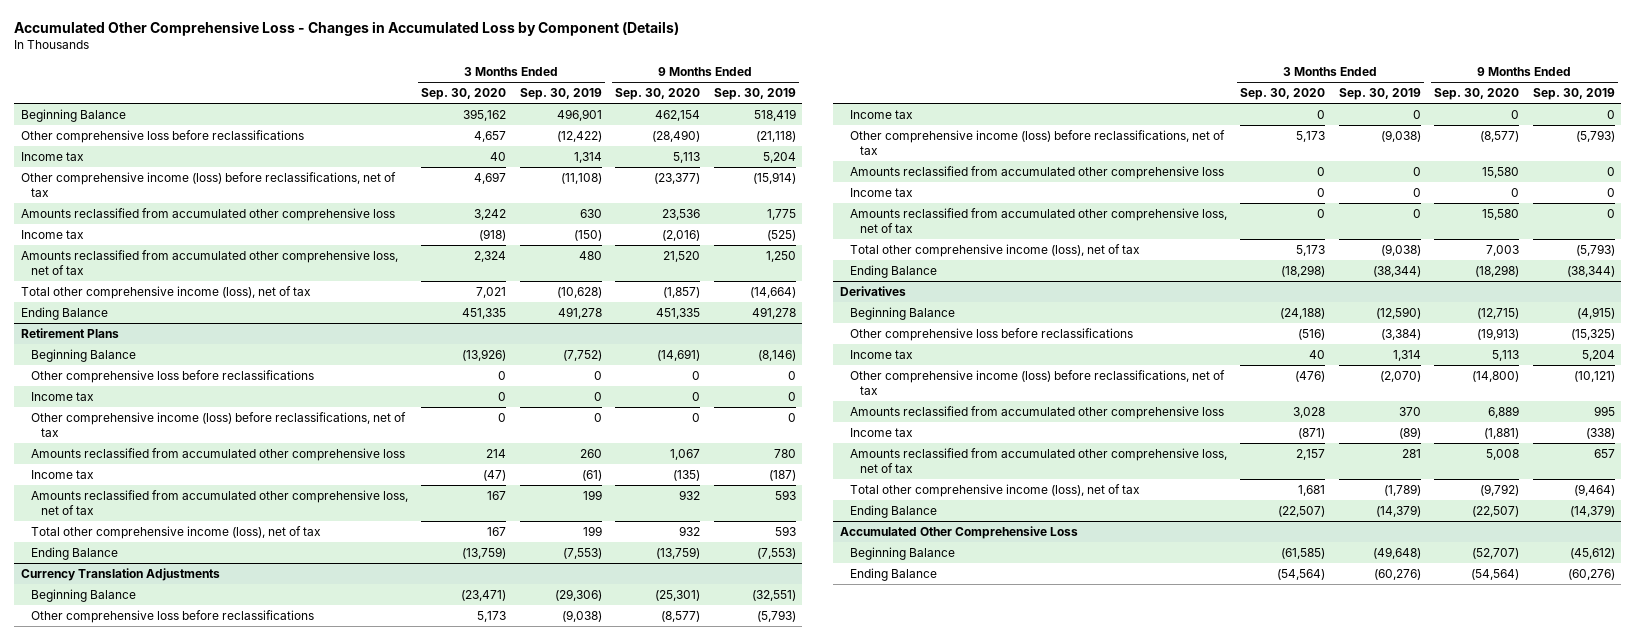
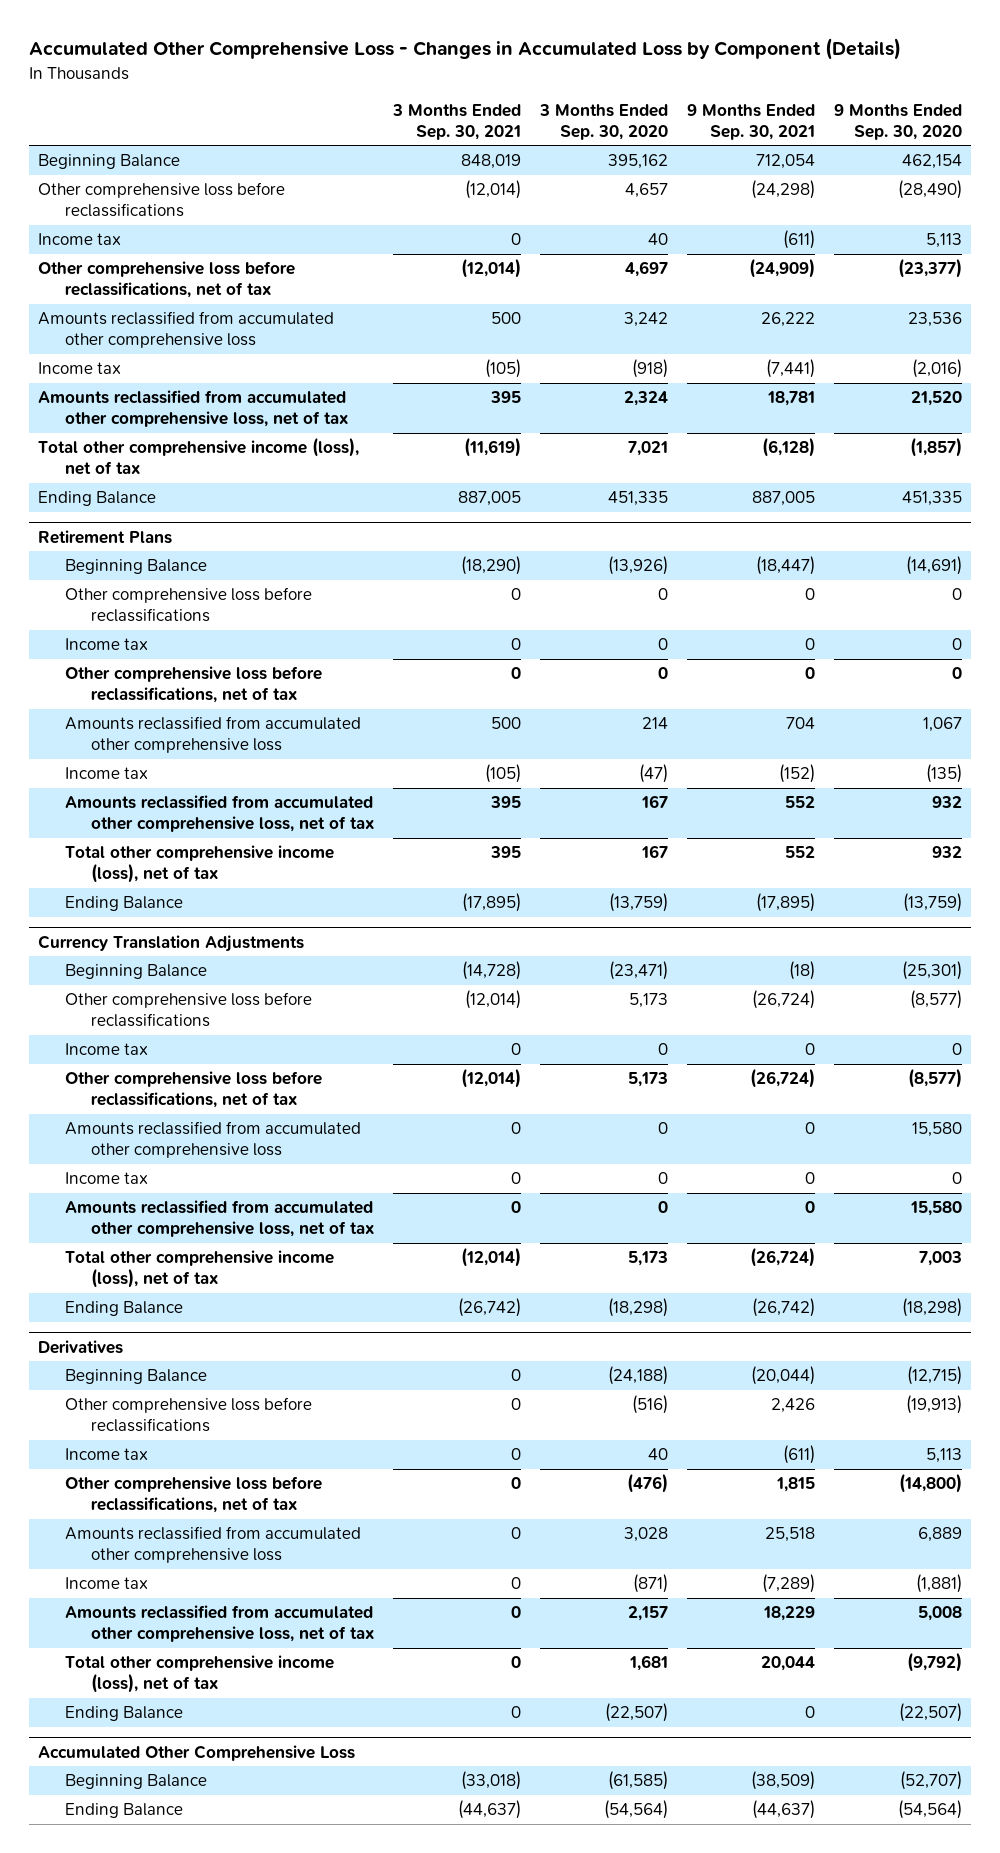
- | 3 Months Ended Sep. 30, 2020 | 3 Months Ended Sep. 30, 2019 | 9 Months Ended Sep. 30, 2020 | 9 Months Ended Sep. 30, 2019
+ | 3 Months Ended Sep. 30, 2021 | 3 Months Ended Sep. 30, 2020 | 9 Months Ended Sep. 30, 2021 | 9 Months Ended Sep. 30, 2020
- Other comprehensive income (loss) before reclassifications, net of tax | 4,697 | (11,108) | (23,377) | (15,914)
+ Other comprehensive loss before reclassifications, net of tax | (12,014) | 4,697 | (24,909) | (23,377)
@ Retirement Plans
- Other comprehensive income (loss) before reclassifications, net of tax | 0 | 0 | 0 | 0
+ Other comprehensive loss before reclassifications, net of tax | 0 | 0 | 0 | 0
@ Currency Translation Adjustments
- Other comprehensive income (loss) before reclassifications, net of tax | 5,173 | (9,038) | (8,577) | (5,793)
+ Other comprehensive loss before reclassifications, net of tax | (12,014) | 5,173 | (26,724) | (8,577)
@ Derivatives
- Other comprehensive income (loss) before reclassifications, net of tax | (476) | (2,070) | (14,800) | (10,121)
+ Other comprehensive loss before reclassifications, net of tax | 0 | (476) | 1,815 | (14,800)

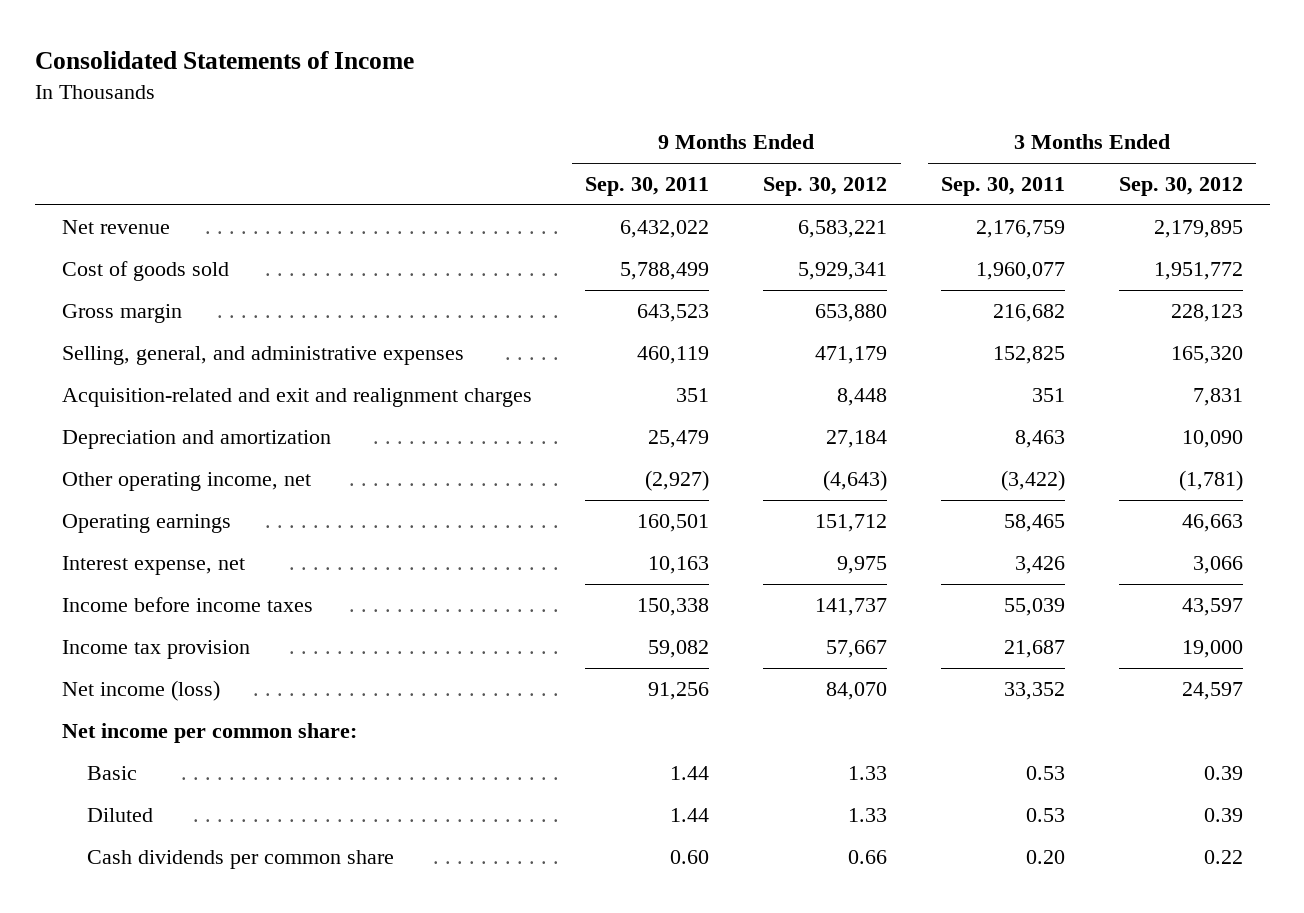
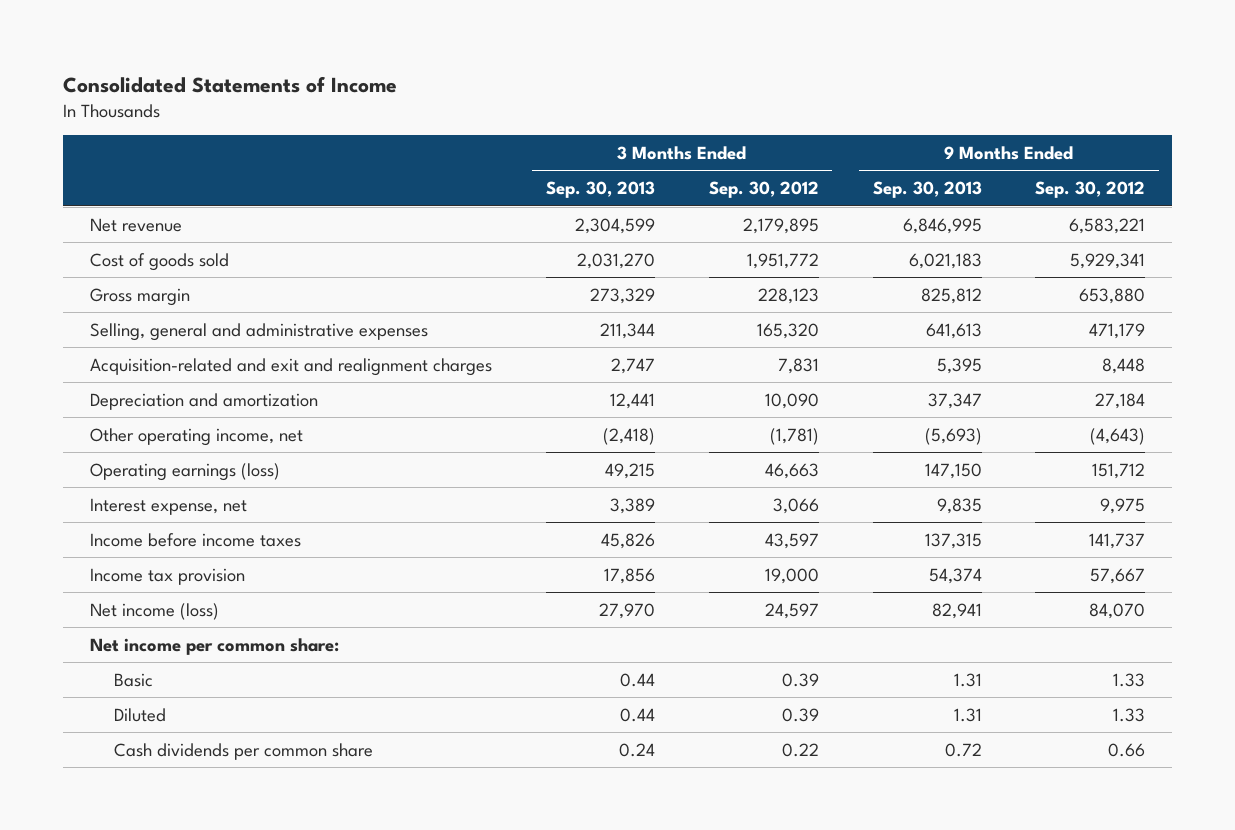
- | 9 Months Ended Sep. 30, 2011 | 9 Months Ended Sep. 30, 2012 | 3 Months Ended Sep. 30, 2011 | 3 Months Ended Sep. 30, 2012
+ | 3 Months Ended Sep. 30, 2013 | 3 Months Ended Sep. 30, 2012 | 9 Months Ended Sep. 30, 2013 | 9 Months Ended Sep. 30, 2012
- Selling, general, and administrative expenses | 460,119 | 471,179 | 152,825 | 165,320
+ Selling, general and administrative expenses | 211,344 | 165,320 | 641,613 | 471,179
- Operating earnings | 160,501 | 151,712 | 58,465 | 46,663
+ Operating earnings (loss) | 49,215 | 46,663 | 147,150 | 151,712

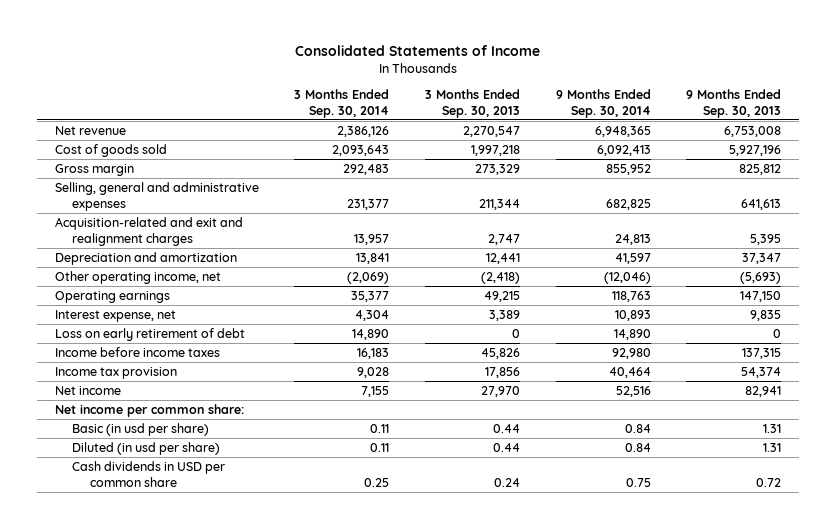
- | 3 Months Ended Sep. 30, 2013 | 3 Months Ended Sep. 30, 2012 | 9 Months Ended Sep. 30, 2013 | 9 Months Ended Sep. 30, 2012
+ | 3 Months Ended Sep. 30, 2014 | 3 Months Ended Sep. 30, 2013 | 9 Months Ended Sep. 30, 2014 | 9 Months Ended Sep. 30, 2013
- Net revenue | 2,304,599 | 2,179,895 | 6,846,995 | 6,583,221
- Cost of goods sold | 2,031,270 | 1,951,772 | 6,021,183 | 5,929,341
+ Net revenue | 2,386,126 | 2,270,547 | 6,948,365 | 6,753,008
+ Cost of goods sold | 2,093,643 | 1,997,218 | 6,092,413 | 5,927,196
- Operating earnings (loss) | 49,215 | 46,663 | 147,150 | 151,712
+ Operating earnings | 35,377 | 49,215 | 118,763 | 147,150
+ Loss on early retirement of debt | 14,890 | 0 | 14,890 | 0
- Net income (loss) | 27,970 | 24,597 | 82,941 | 84,070
+ Net income | 7,155 | 27,970 | 52,516 | 82,941
- Basic | 0.44 | 0.39 | 1.31 | 1.33
- Diluted | 0.44 | 0.39 | 1.31 | 1.33
- Cash dividends per common share | 0.24 | 0.22 | 0.72 | 0.66
+ Basic (in usd per share) | 0.11 | 0.44 | 0.84 | 1.31
+ Diluted (in usd per share) | 0.11 | 0.44 | 0.84 | 1.31
+ Cash dividends in USD per common share | 0.25 | 0.24 | 0.75 | 0.72

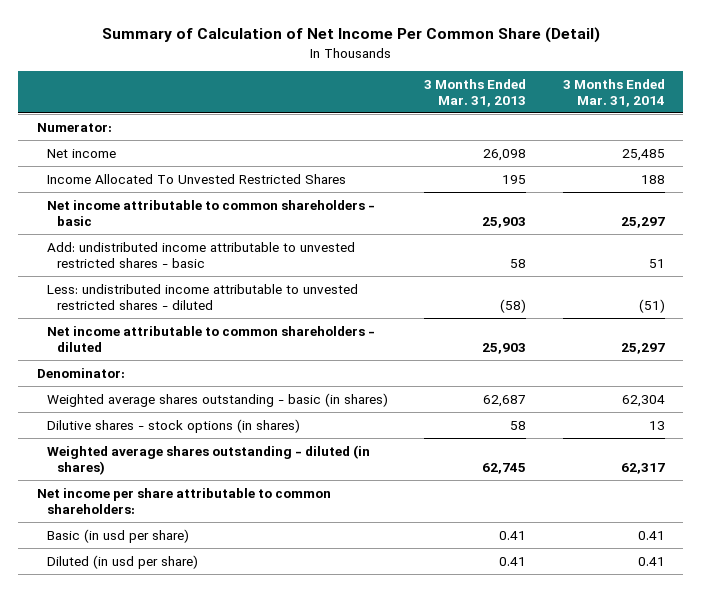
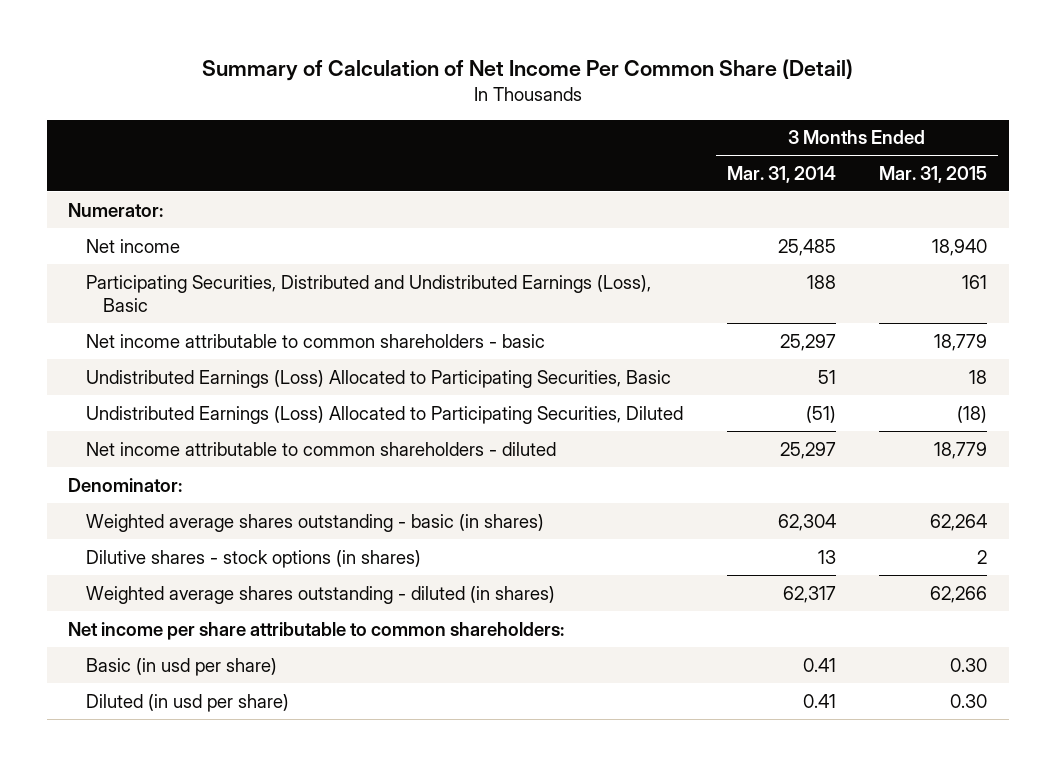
- | 3 Months Ended Mar. 31, 2013 | 3 Months Ended Mar. 31, 2014
+ | 3 Months Ended Mar. 31, 2014 | 3 Months Ended Mar. 31, 2015
- Income Allocated To Unvested Restricted Shares | 195 | 188
+ Participating Securities, Distributed and Undistributed Earnings (Loss), Basic | 188 | 161
- Add: undistributed income attributable to unvested restricted shares - basic | 58 | 51
- Less: undistributed income attributable to unvested restricted shares - diluted | (58) | (51)
+ Undistributed Earnings (Loss) Allocated to Participating Securities, Basic | 51 | 18
+ Undistributed Earnings (Loss) Allocated to Participating Securities, Diluted | (51) | (18)

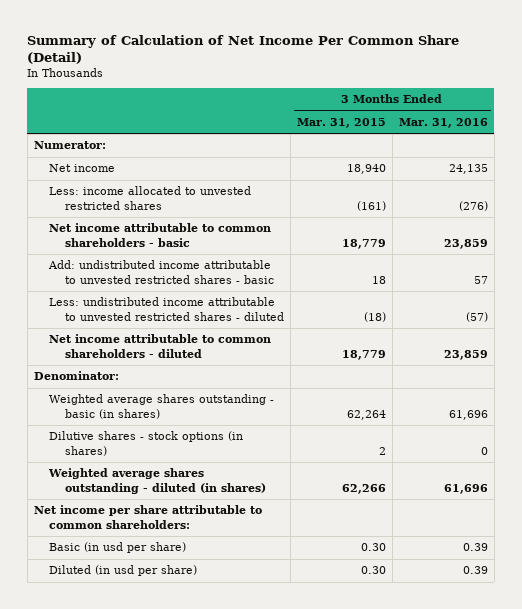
- | 3 Months Ended Mar. 31, 2014 | 3 Months Ended Mar. 31, 2015
+ | 3 Months Ended Mar. 31, 2015 | 3 Months Ended Mar. 31, 2016
- Participating Securities, Distributed and Undistributed Earnings (Loss), Basic | 188 | 161
+ Less: income allocated to unvested restricted shares | (161) | (276)
- Undistributed Earnings (Loss) Allocated to Participating Securities, Basic | 51 | 18
- Undistributed Earnings (Loss) Allocated to Participating Securities, Diluted | (51) | (18)
+ Add: undistributed income attributable to unvested restricted shares - basic | 18 | 57
+ Less: undistributed income attributable to unvested restricted shares - diluted | (18) | (57)

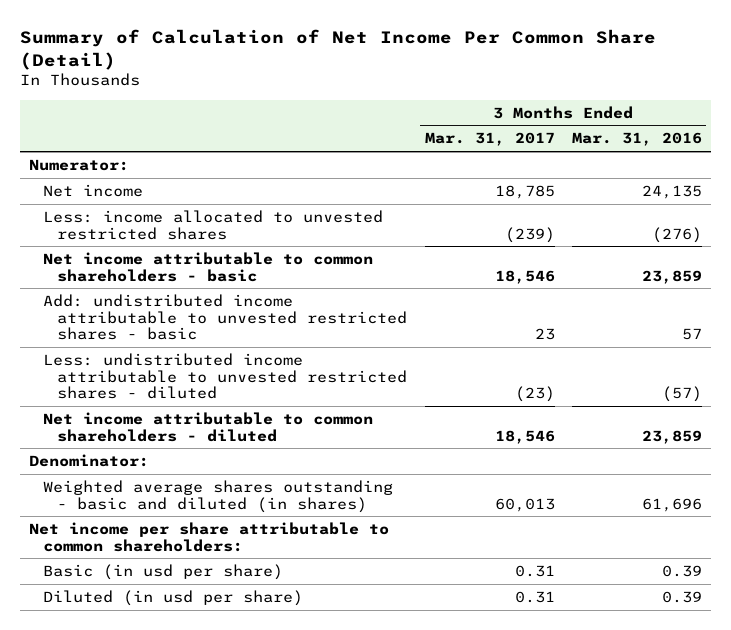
- | 3 Months Ended Mar. 31, 2015 | 3 Months Ended Mar. 31, 2016
+ | 3 Months Ended Mar. 31, 2017 | 3 Months Ended Mar. 31, 2016
- Weighted average shares outstanding - basic (in shares) | 62,264 | 61,696
- Dilutive shares - stock options (in shares) | 2 | 0
- Weighted average shares outstanding - diluted (in shares) | 62,266 | 61,696
+ Weighted average shares outstanding - basic and diluted (in shares) | 60,013 | 61,696

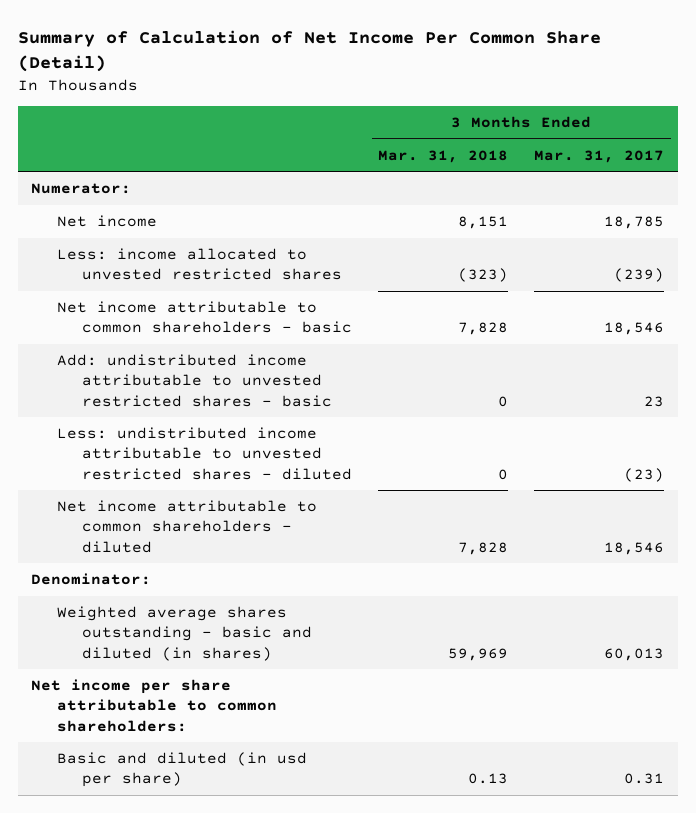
- | 3 Months Ended Mar. 31, 2017 | 3 Months Ended Mar. 31, 2016
+ | 3 Months Ended Mar. 31, 2018 | 3 Months Ended Mar. 31, 2017
- Basic (in usd per share) | 0.31 | 0.39
- Diluted (in usd per share) | 0.31 | 0.39
+ Basic and diluted (in usd per share) | 0.13 | 0.31

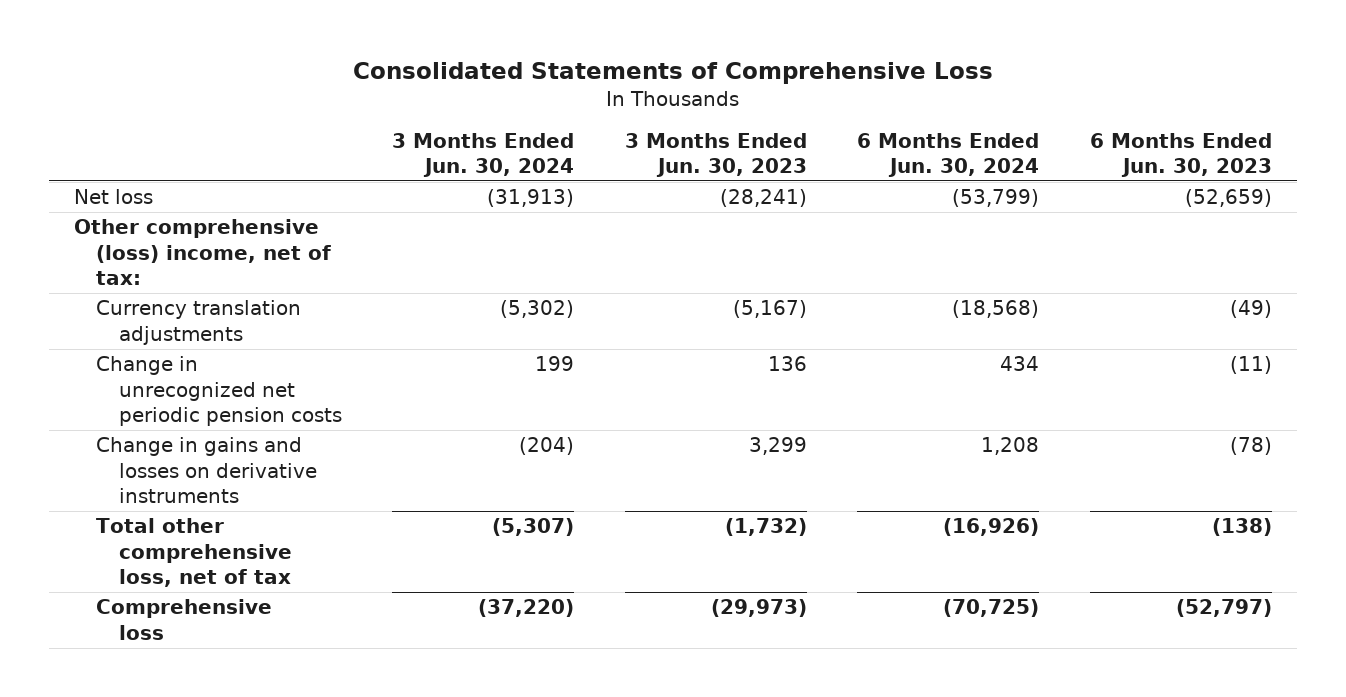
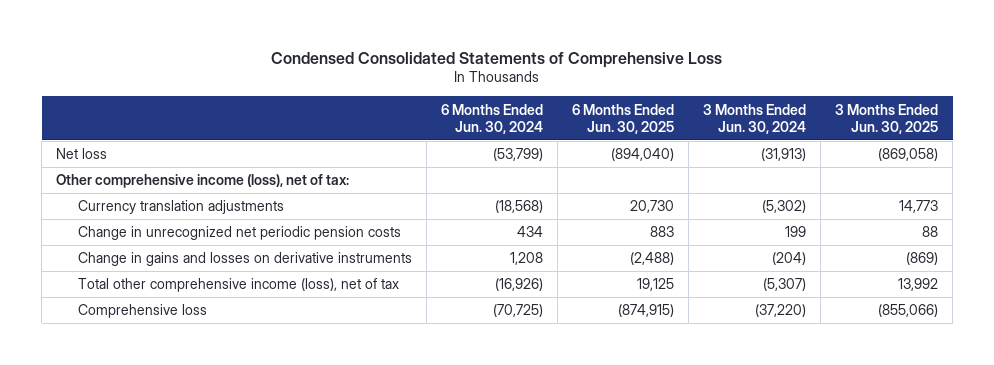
- Consolidated Statements of Comprehensive Loss
+ Condensed Consolidated Statements of Comprehensive Loss
- | 3 Months Ended Jun. 30, 2024 | 3 Months Ended Jun. 30, 2023 | 6 Months Ended Jun. 30, 2024 | 6 Months Ended Jun. 30, 2023
+ | 6 Months Ended Jun. 30, 2024 | 6 Months Ended Jun. 30, 2025 | 3 Months Ended Jun. 30, 2024 | 3 Months Ended Jun. 30, 2025
- Other comprehensive (loss) income, net of tax:
+ Other comprehensive income (loss), net of tax:
- Total other comprehensive loss, net of tax | (5,307) | (1,732) | (16,926) | (138)
+ Total other comprehensive income (loss), net of tax | (16,926) | 19,125 | (5,307) | 13,992

